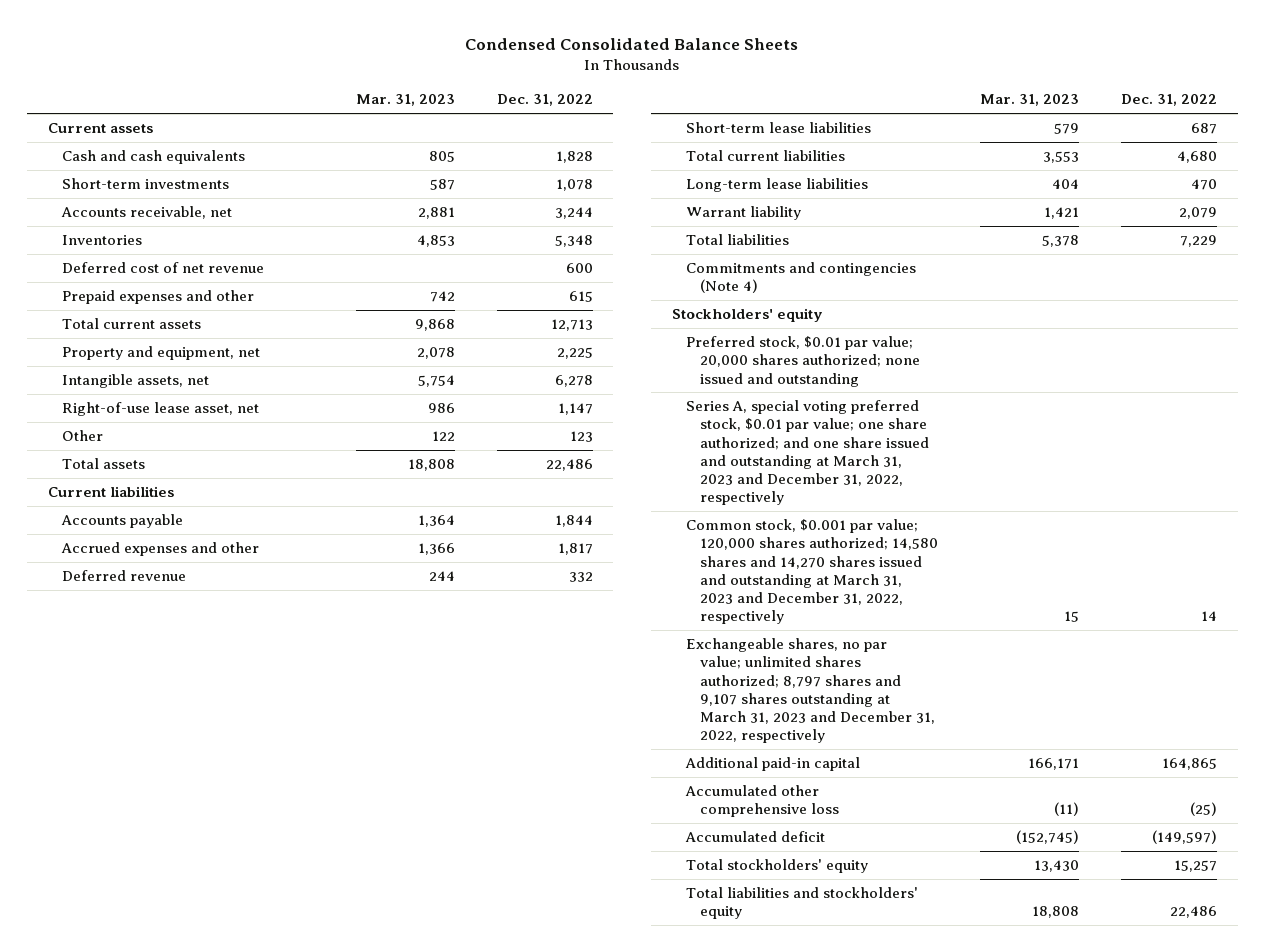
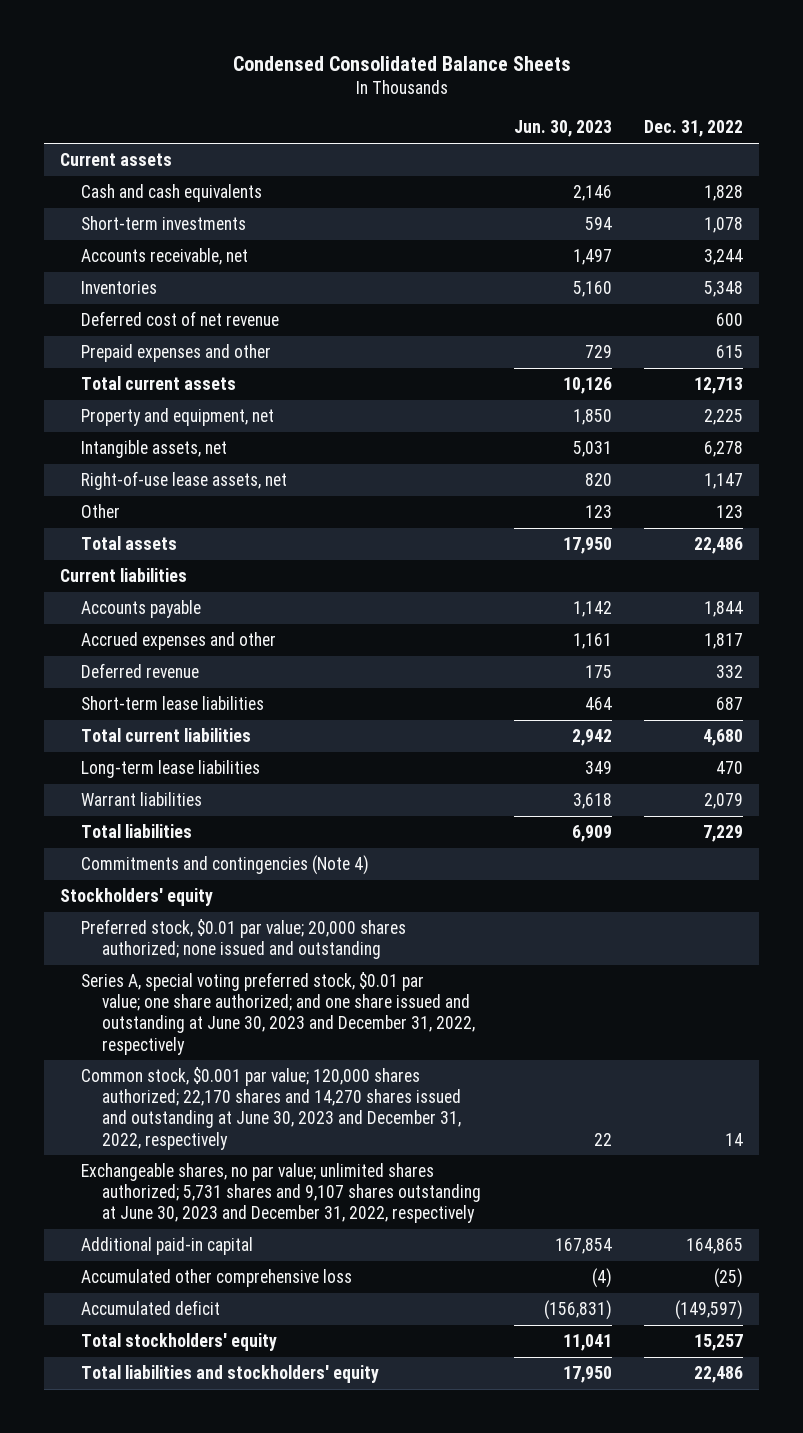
- | Mar. 31, 2023 | Dec. 31, 2022
+ | Jun. 30, 2023 | Dec. 31, 2022
- Right-of-use lease asset, net | 986 | 1,147
+ Right-of-use lease assets, net | 820 | 1,147
- Warrant liability | 1,421 | 2,079
+ Warrant liabilities | 3,618 | 2,079
- Series A, special voting preferred stock, $0.01 par value; one share authorized; and one share issued and outstanding at March 31, 2023 and December 31, 2022, respectively
- Common stock, $0.001 par value; 120,000 shares authorized; 14,580 shares and 14,270 shares issued and outstanding at March 31, 2023 and December 31, 2022, respectively | 15 | 14
- Exchangeable shares, no par value; unlimited shares authorized; 8,797 shares and 9,107 shares outstanding at March 31, 2023 and December 31, 2022, respectively
+ Series A, special voting preferred stock, $0.01 par value; one share authorized; and one share issued and outstanding at June 30, 2023 and December 31, 2022, respectively
+ Common stock, $0.001 par value; 120,000 shares authorized; 22,170 shares and 14,270 shares issued and outstanding at June 30, 2023 and December 31, 2022, respectively | 22 | 14
+ Exchangeable shares, no par value; unlimited shares authorized; 5,731 shares and 9,107 shares outstanding at June 30, 2023 and December 31, 2022, respectively

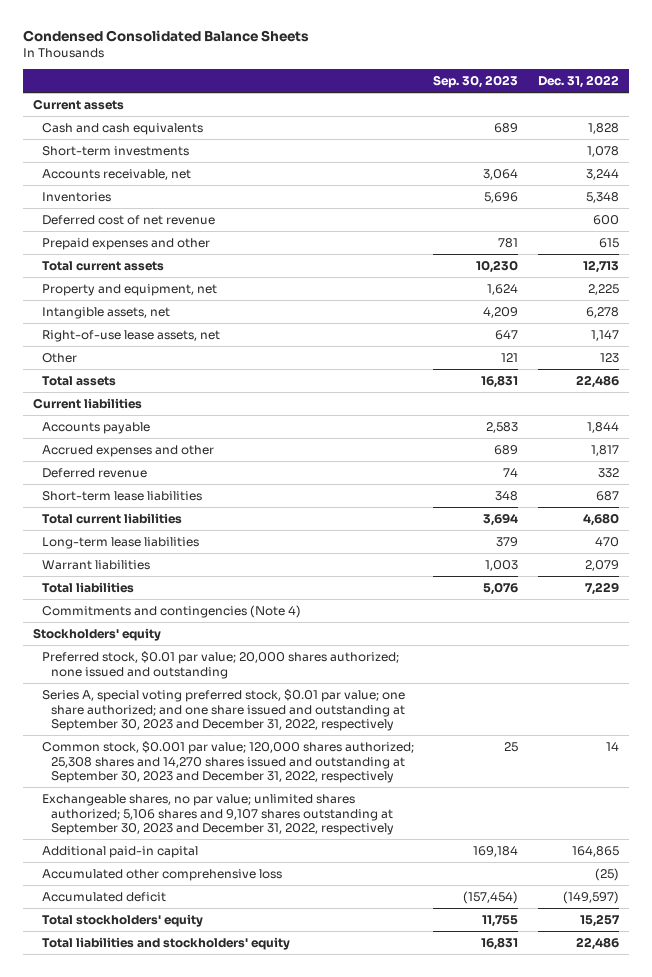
- | Jun. 30, 2023 | Dec. 31, 2022
+ | Sep. 30, 2023 | Dec. 31, 2022
- Series A, special voting preferred stock, $0.01 par value; one share authorized; and one share issued and outstanding at June 30, 2023 and December 31, 2022, respectively
- Common stock, $0.001 par value; 120,000 shares authorized; 22,170 shares and 14,270 shares issued and outstanding at June 30, 2023 and December 31, 2022, respectively | 22 | 14
- Exchangeable shares, no par value; unlimited shares authorized; 5,731 shares and 9,107 shares outstanding at June 30, 2023 and December 31, 2022, respectively
+ Series A, special voting preferred stock, $0.01 par value; one share authorized; and one share issued and outstanding at September 30, 2023 and December 31, 2022, respectively
+ Common stock, $0.001 par value; 120,000 shares authorized; 25,308 shares and 14,270 shares issued and outstanding at September 30, 2023 and December 31, 2022, respectively | 25 | 14
+ Exchangeable shares, no par value; unlimited shares authorized; 5,106 shares and 9,107 shares outstanding at September 30, 2023 and December 31, 2022, respectively

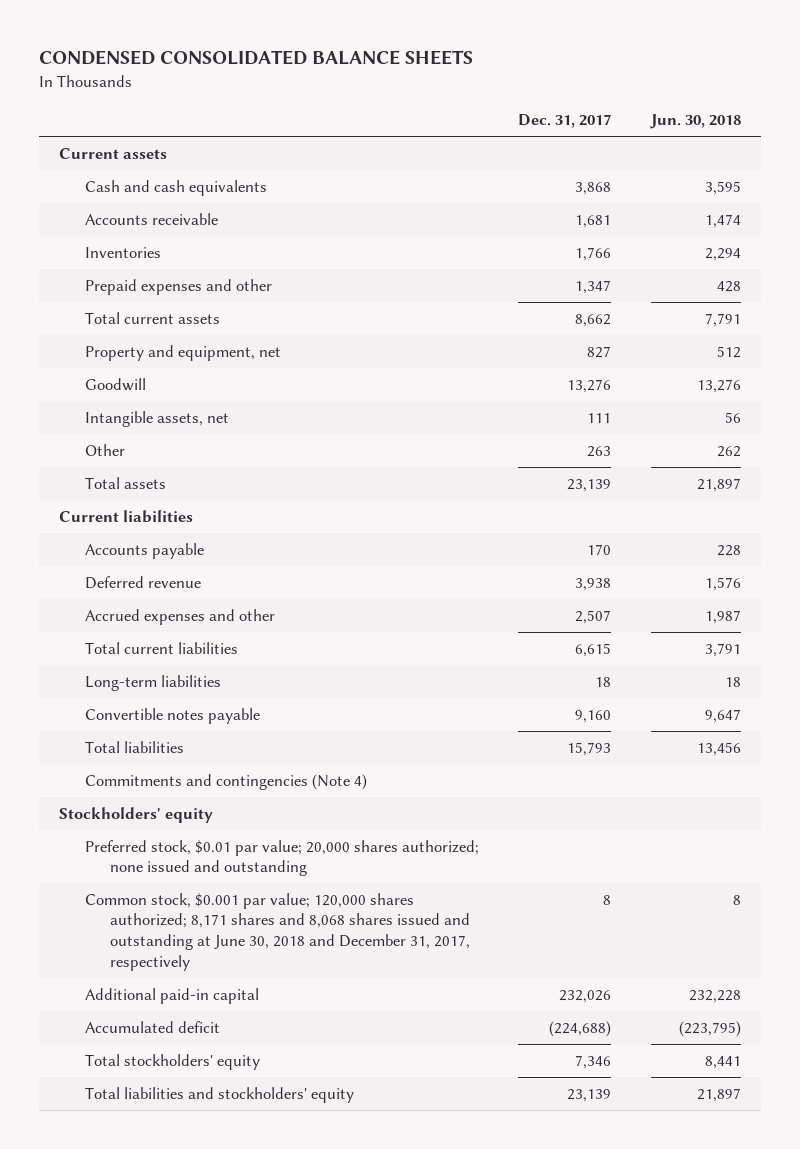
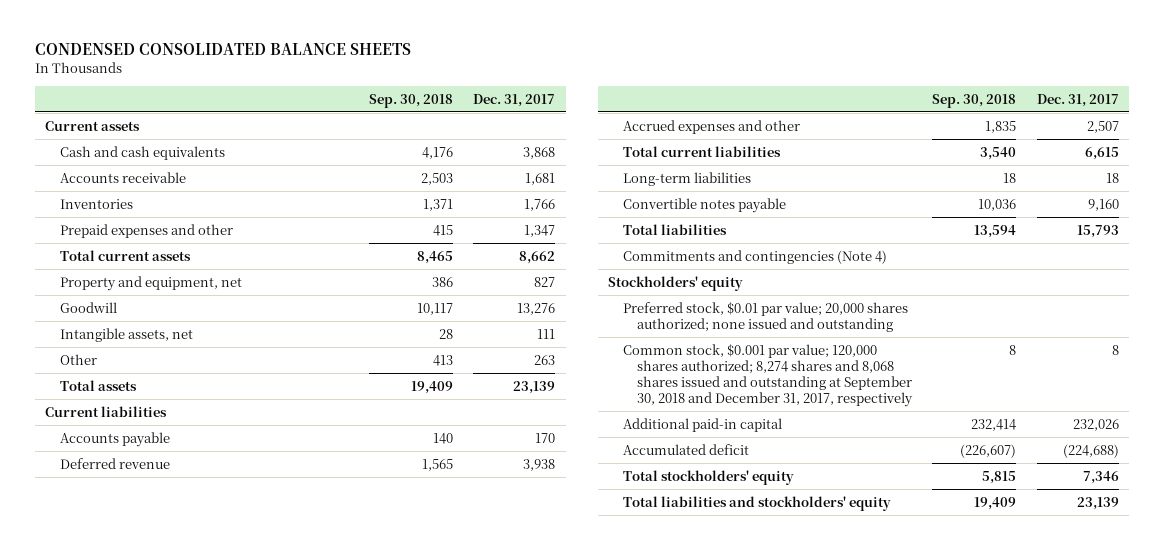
- | Dec. 31, 2017 | Jun. 30, 2018
+ | Sep. 30, 2018 | Dec. 31, 2017
- Common stock, $0.001 par value; 120,000 shares authorized; 8,171 shares and 8,068 shares issued and outstanding at June 30, 2018 and December 31, 2017, respectively | 8 | 8
+ Common stock, $0.001 par value; 120,000 shares authorized; 8,274 shares and 8,068 shares issued and outstanding at September 30, 2018 and December 31, 2017, respectively | 8 | 8

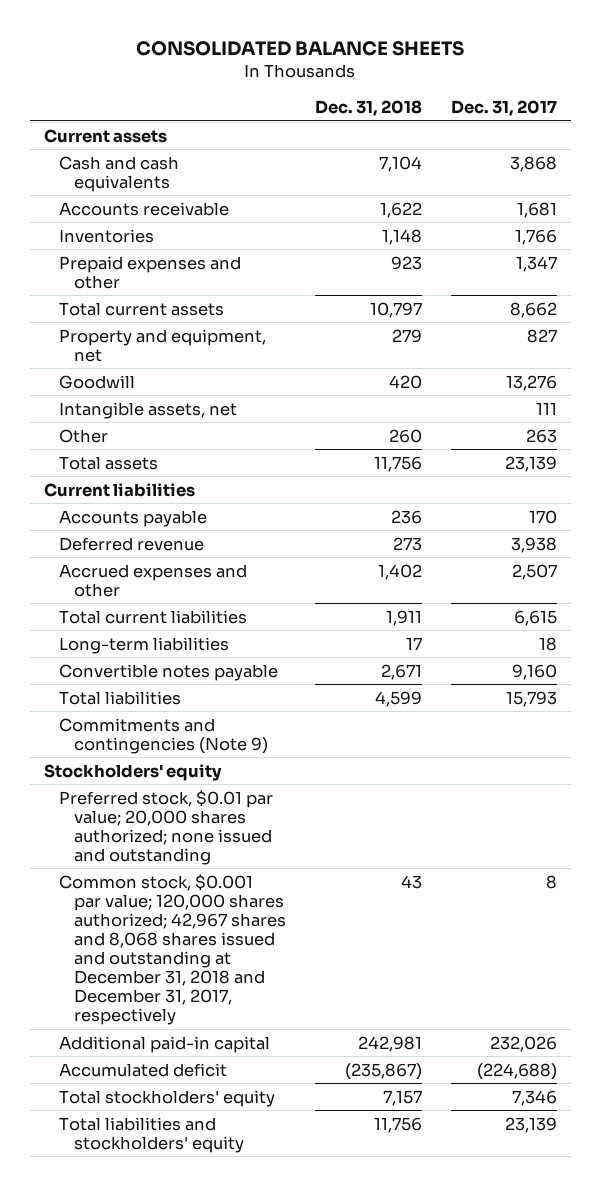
- CONDENSED CONSOLIDATED BALANCE SHEETS
+ CONSOLIDATED BALANCE SHEETS
- | Sep. 30, 2018 | Dec. 31, 2017
+ | Dec. 31, 2018 | Dec. 31, 2017
- Commitments and contingencies (Note 4)
+ Commitments and contingencies (Note 9)
- Common stock, $0.001 par value; 120,000 shares authorized; 8,274 shares and 8,068 shares issued and outstanding at September 30, 2018 and December 31, 2017, respectively | 8 | 8
+ Common stock, $0.001 par value; 120,000 shares authorized; 42,967 shares and 8,068 shares issued and outstanding at December 31, 2018 and December 31, 2017, respectively | 43 | 8

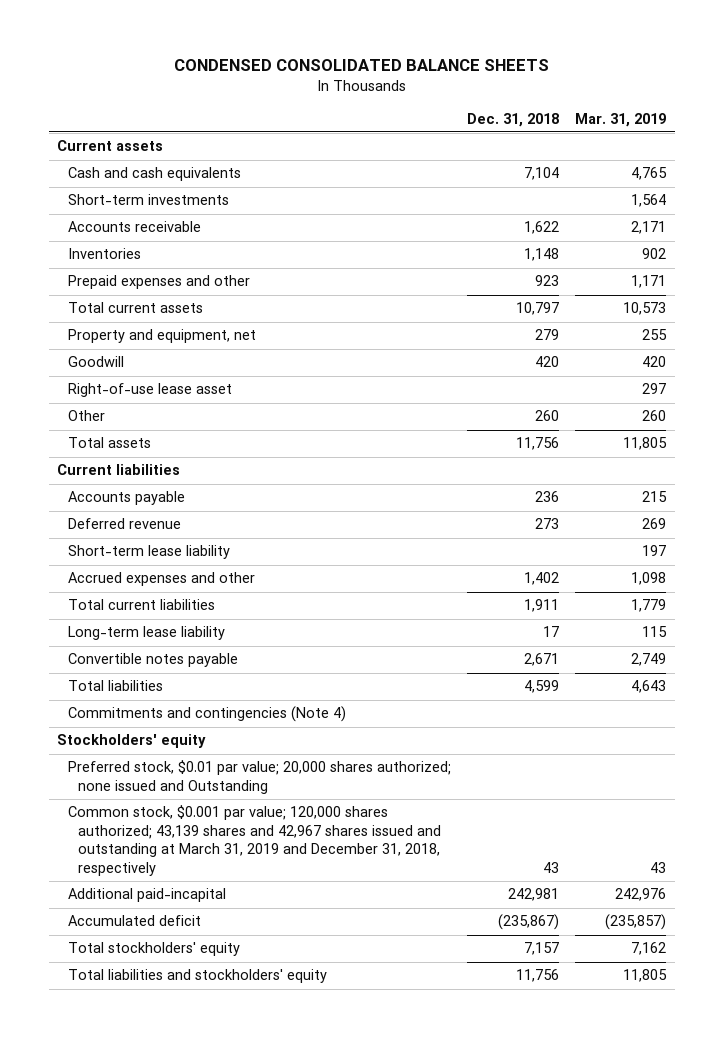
- CONSOLIDATED BALANCE SHEETS
+ CONDENSED CONSOLIDATED BALANCE SHEETS
- | Dec. 31, 2018 | Dec. 31, 2017
+ | Dec. 31, 2018 | Mar. 31, 2019
+ Short-term investments | | 1,564
- Intangible assets, net | | 111
+ Right-of-use lease asset | | 297
+ Short-term lease liability | | 197
- Long-term liabilities | 17 | 18
+ Long-term lease liability | 17 | 115
- Commitments and contingencies (Note 9)
+ Commitments and contingencies (Note 4)
- Preferred stock, $0.01 par value; 20,000 shares authorized; none issued and outstanding
- Common stock, $0.001 par value; 120,000 shares authorized; 42,967 shares and 8,068 shares issued and outstanding at December 31, 2018 and December 31, 2017, respectively | 43 | 8
- Additional paid-in capital | 242,981 | 232,026
+ Preferred stock, $0.01 par value; 20,000 shares authorized; none issued and Outstanding
+ Common stock, $0.001 par value; 120,000 shares authorized; 43,139 shares and 42,967 shares issued and outstanding at March 31, 2019 and December 31, 2018, respectively | 43 | 43
+ Additional paid-incapital | 242,981 | 242,976

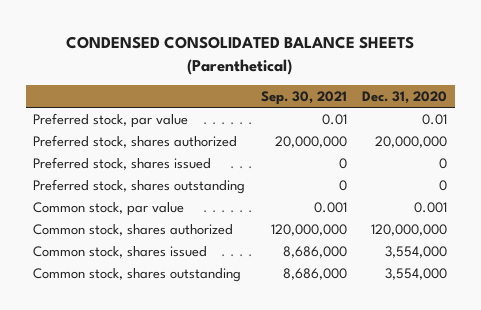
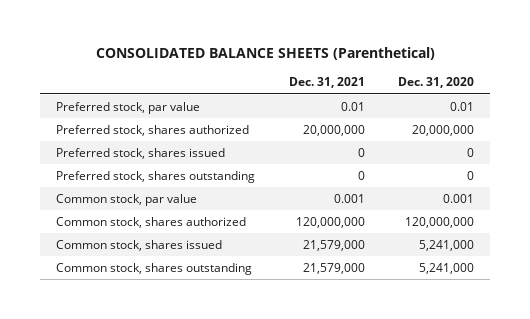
- CONDENSED CONSOLIDATED BALANCE SHEETS (Parenthetical)
+ CONSOLIDATED BALANCE SHEETS (Parenthetical)
- | Sep. 30, 2021 | Dec. 31, 2020
+ | Dec. 31, 2021 | Dec. 31, 2020
- Common stock, shares issued | 8,686,000 | 3,554,000
- Common stock, shares outstanding | 8,686,000 | 3,554,000
+ Common stock, shares issued | 21,579,000 | 5,241,000
+ Common stock, shares outstanding | 21,579,000 | 5,241,000

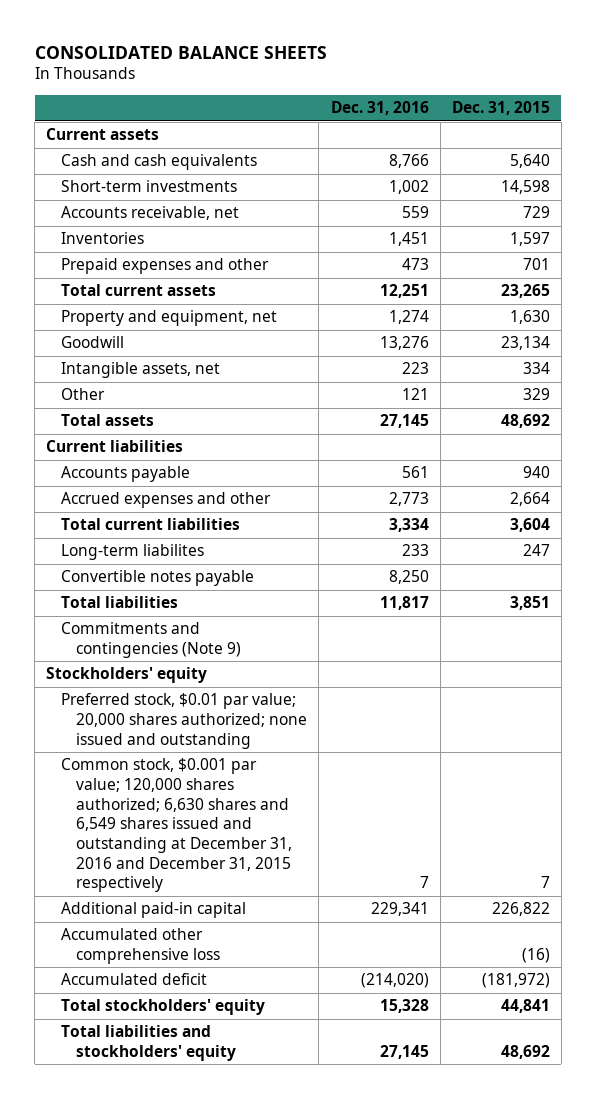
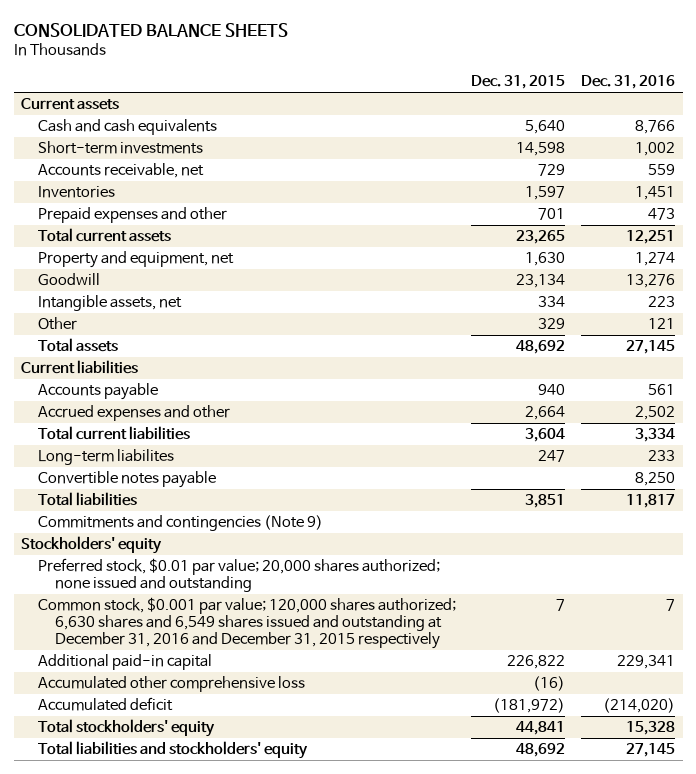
- | Dec. 31, 2016 | Dec. 31, 2015
+ | Dec. 31, 2015 | Dec. 31, 2016
- Accrued expenses and other | 2,773 | 2,664
+ Accrued expenses and other | 2,664 | 2,502

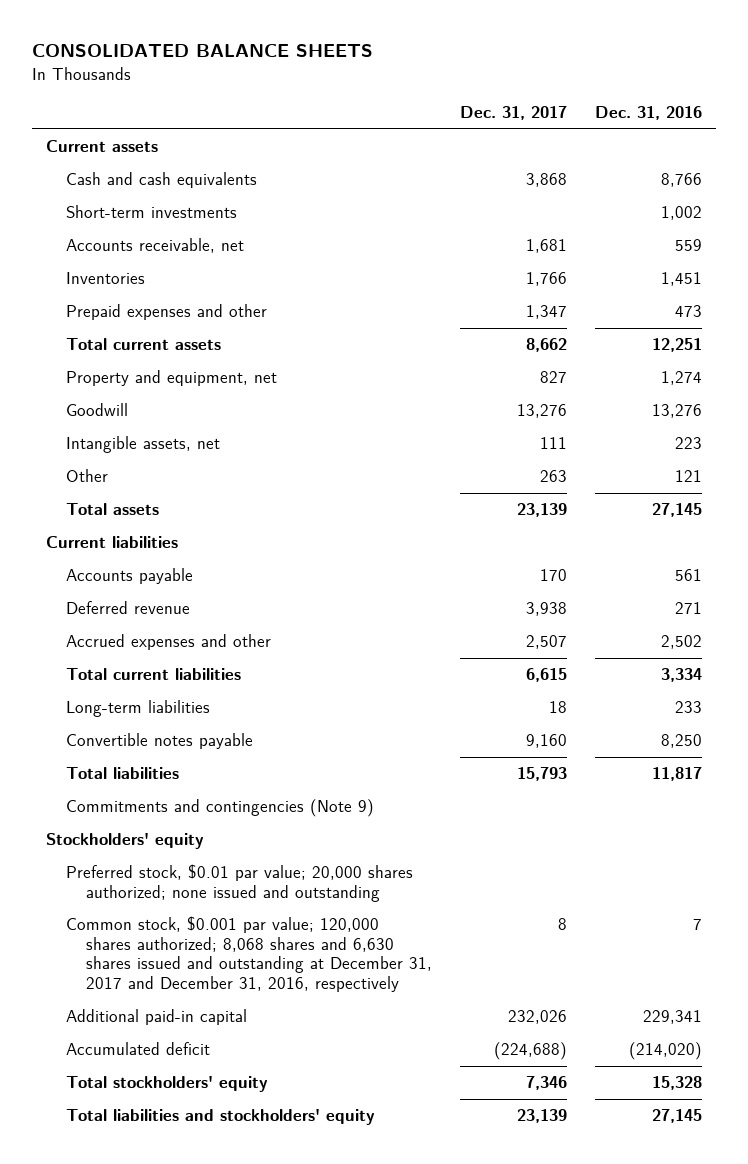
- | Dec. 31, 2015 | Dec. 31, 2016
+ | Dec. 31, 2017 | Dec. 31, 2016
+ Deferred revenue | 3,938 | 271
- Long-term liabilites | 247 | 233
+ Long-term liabilities | 18 | 233
- Common stock, $0.001 par value; 120,000 shares authorized; 6,630 shares and 6,549 shares issued and outstanding at December 31, 2016 and December 31, 2015 respectively | 7 | 7
+ Common stock, $0.001 par value; 120,000 shares authorized; 8,068 shares and 6,630 shares issued and outstanding at December 31, 2017 and December 31, 2016, respectively | 8 | 7
- Accumulated other comprehensive loss | (16) |

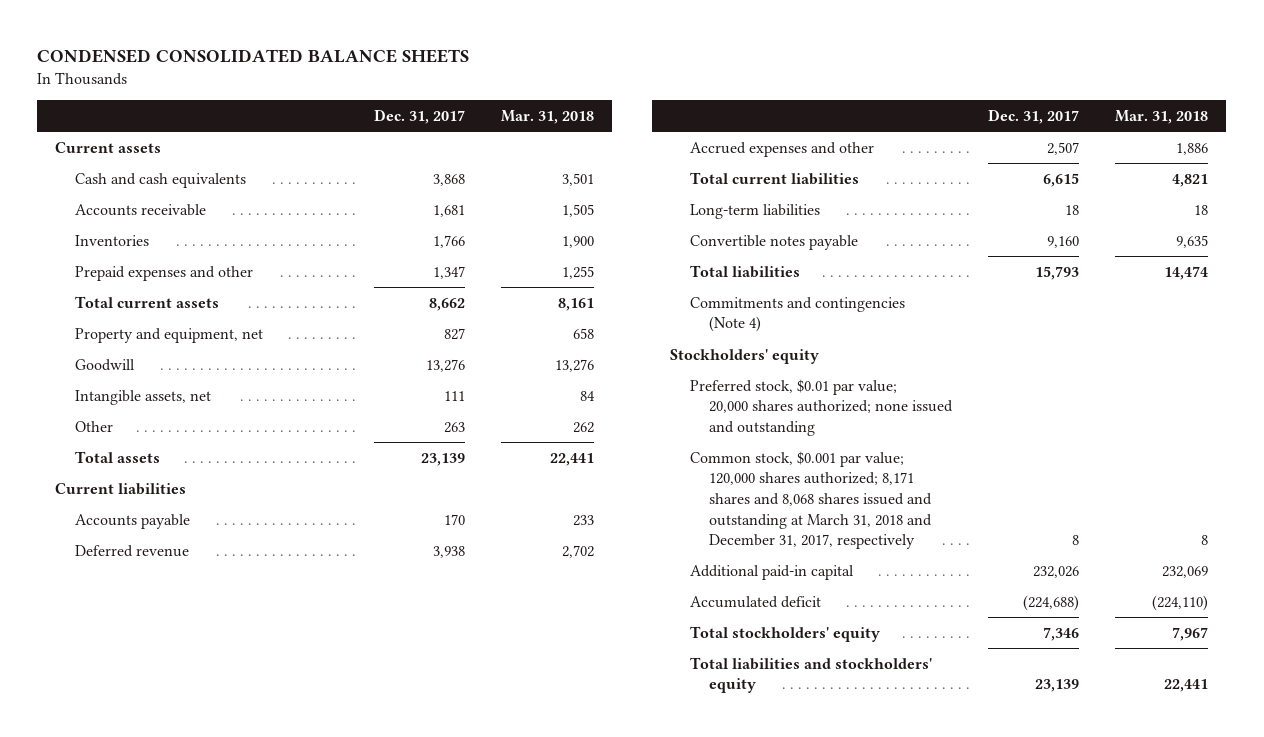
- CONSOLIDATED BALANCE SHEETS
+ CONDENSED CONSOLIDATED BALANCE SHEETS
- | Dec. 31, 2017 | Dec. 31, 2016
+ | Dec. 31, 2017 | Mar. 31, 2018
- Short-term investments | | 1,002
- Accounts receivable, net | 1,681 | 559
+ Accounts receivable | 1,681 | 1,505
- Commitments and contingencies (Note 9)
+ Commitments and contingencies (Note 4)
- Common stock, $0.001 par value; 120,000 shares authorized; 8,068 shares and 6,630 shares issued and outstanding at December 31, 2017 and December 31, 2016, respectively | 8 | 7
+ Common stock, $0.001 par value; 120,000 shares authorized; 8,171 shares and 8,068 shares issued and outstanding at March 31, 2018 and December 31, 2017, respectively | 8 | 8

